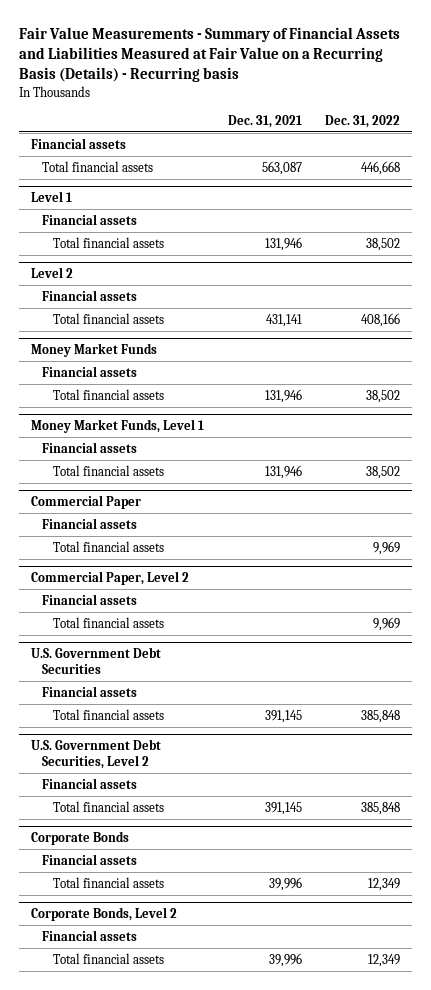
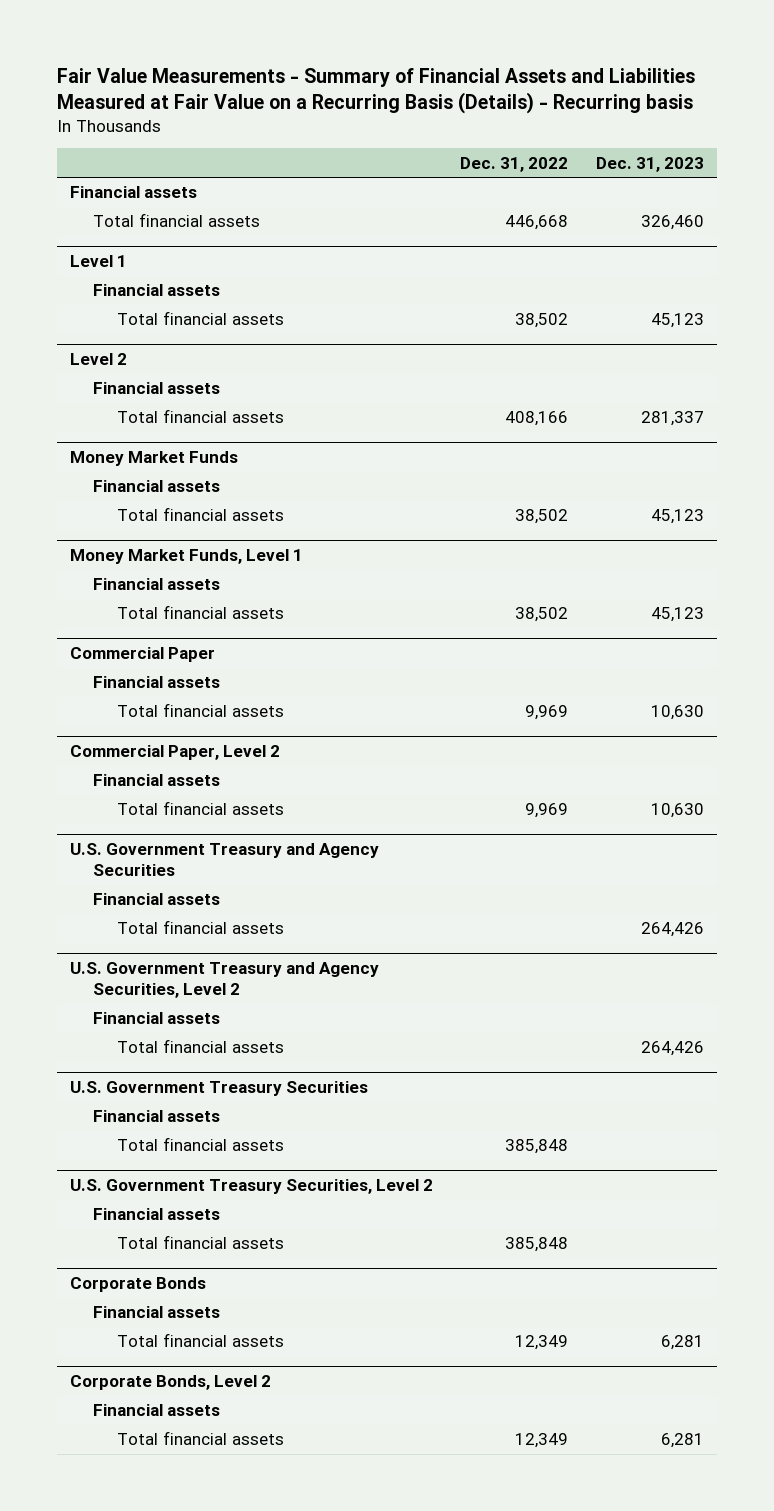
- | Dec. 31, 2021 | Dec. 31, 2022
+ | Dec. 31, 2022 | Dec. 31, 2023
- U.S. Government Debt Securities
+ U.S. Government Treasury and Agency Securities
+ Total financial assets | | 264,426
+ U.S. Government Treasury and Agency Securities, Level 2
+ Financial assets
+ Total financial assets | | 264,426
+ U.S. Government Treasury Securities
+ Financial assets
- U.S. Government Debt Securities, Level 2
+ U.S. Government Treasury Securities, Level 2

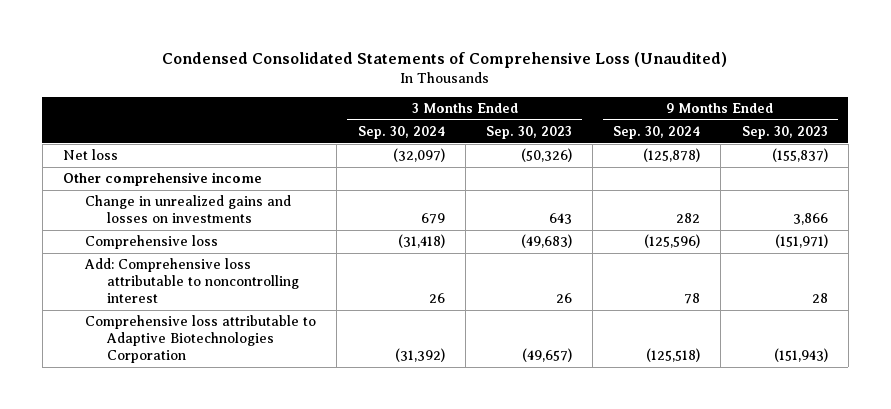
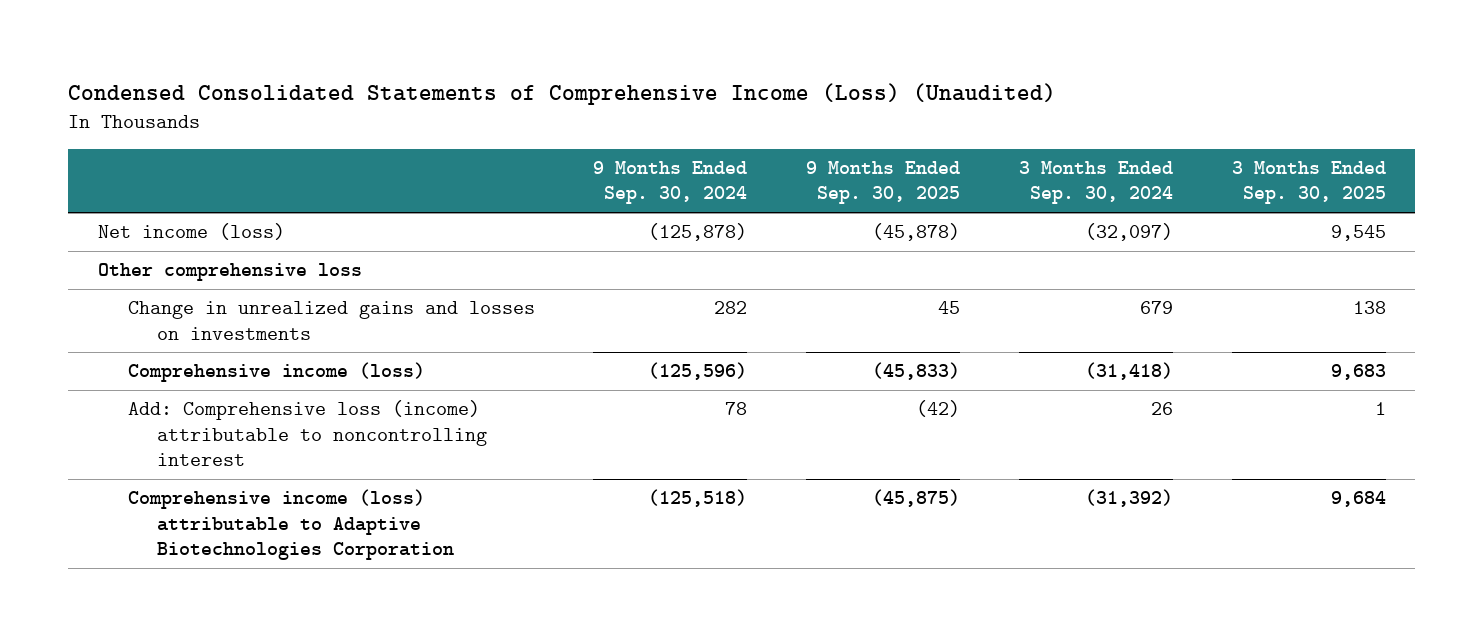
- Condensed Consolidated Statements of Comprehensive Loss (Unaudited)
+ Condensed Consolidated Statements of Comprehensive Income (Loss) (Unaudited)
- | 3 Months Ended Sep. 30, 2024 | 3 Months Ended Sep. 30, 2023 | 9 Months Ended Sep. 30, 2024 | 9 Months Ended Sep. 30, 2023
+ | 9 Months Ended Sep. 30, 2024 | 9 Months Ended Sep. 30, 2025 | 3 Months Ended Sep. 30, 2024 | 3 Months Ended Sep. 30, 2025
- Net loss | (32,097) | (50,326) | (125,878) | (155,837)
- Other comprehensive income
+ Net income (loss) | (125,878) | (45,878) | (32,097) | 9,545
+ Other comprehensive loss
- Comprehensive loss | (31,418) | (49,683) | (125,596) | (151,971)
- Add: Comprehensive loss attributable to noncontrolling interest | 26 | 26 | 78 | 28
- Comprehensive loss attributable to Adaptive Biotechnologies Corporation | (31,392) | (49,657) | (125,518) | (151,943)
+ Comprehensive income (loss) | (125,596) | (45,833) | (31,418) | 9,683
+ Add: Comprehensive loss (income) attributable to noncontrolling interest | 78 | (42) | 26 | 1
+ Comprehensive income (loss) attributable to Adaptive Biotechnologies Corporation | (125,518) | (45,875) | (31,392) | 9,684

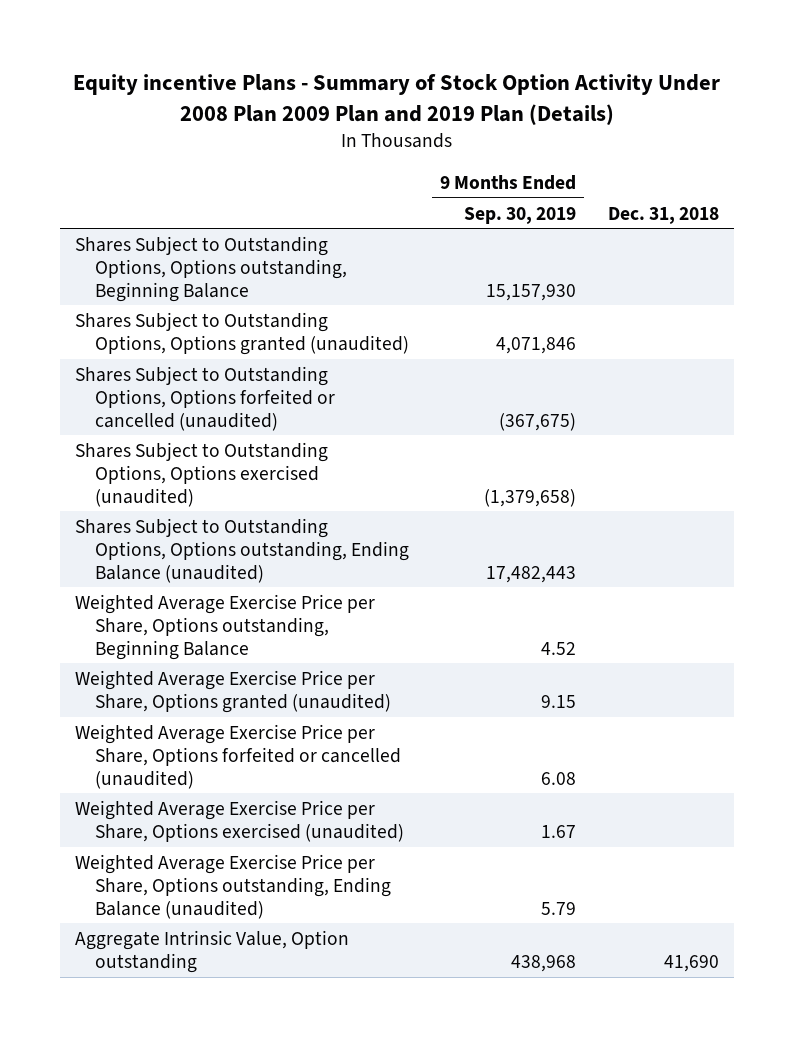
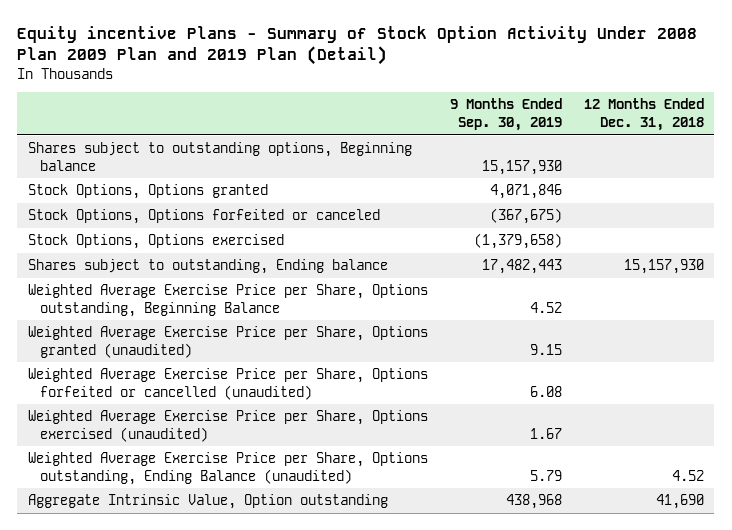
- Equity incentive Plans - Summary of Stock Option Activity Under 2008 Plan 2009 Plan and 2019 Plan (Details)
+ Equity incentive Plans - Summary of Stock Option Activity Under 2008 Plan 2009 Plan and 2019 Plan (Detail)
- | 9 Months Ended Sep. 30, 2019 | Dec. 31, 2018
+ | 9 Months Ended Sep. 30, 2019 | 12 Months Ended Dec. 31, 2018
- Shares Subject to Outstanding Options, Options outstanding, Beginning Balance | 15,157,930 |
- Shares Subject to Outstanding Options, Options granted (unaudited) | 4,071,846 |
- Shares Subject to Outstanding Options, Options forfeited or cancelled (unaudited) | (367,675) |
- Shares Subject to Outstanding Options, Options exercised (unaudited) | (1,379,658) |
- Shares Subject to Outstanding Options, Options outstanding, Ending Balance (unaudited) | 17,482,443 |
+ Shares subject to outstanding options, Beginning balance | 15,157,930 |
+ Stock Options, Options granted | 4,071,846 |
+ Stock Options, Options forfeited or canceled | (367,675) |
+ Stock Options, Options exercised | (1,379,658) |
+ Shares subject to outstanding, Ending balance | 17,482,443 | 15,157,930

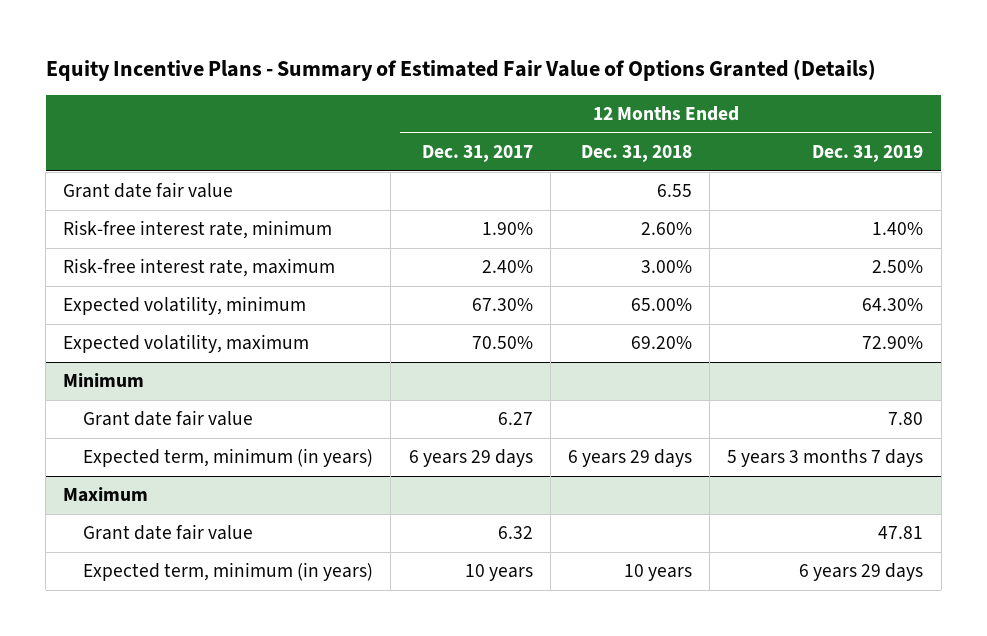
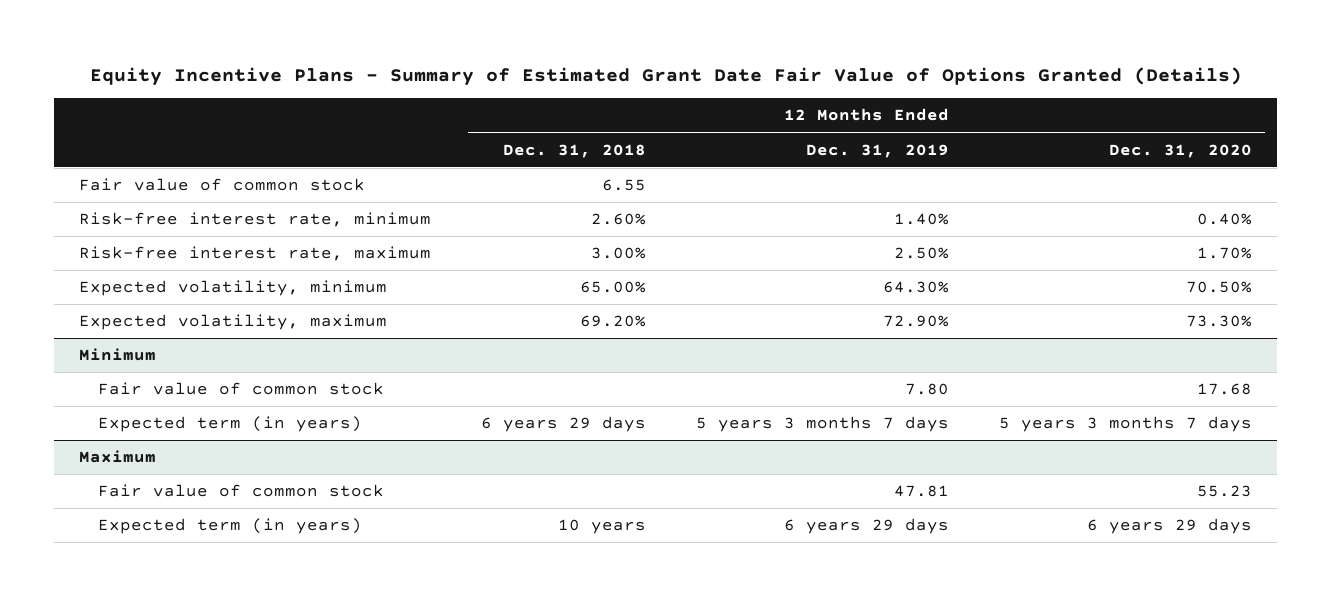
- Equity Incentive Plans - Summary of Estimated Fair Value of Options Granted (Details)
+ Equity Incentive Plans - Summary of Estimated Grant Date Fair Value of Options Granted (Details)
- | 12 Months Ended Dec. 31, 2017 | 12 Months Ended Dec. 31, 2018 | 12 Months Ended Dec. 31, 2019
+ | 12 Months Ended Dec. 31, 2018 | 12 Months Ended Dec. 31, 2019 | 12 Months Ended Dec. 31, 2020
- Grant date fair value | | 6.55 |
+ Fair value of common stock | 6.55 | |
@ Minimum
- Grant date fair value | 6.27 | | 7.80
- Expected term, minimum (in years) | 6 years 29 days | 6 years 29 days | 5 years 3 months 7 days
+ Fair value of common stock | | 7.80 | 17.68
+ Expected term (in years) | 6 years 29 days | 5 years 3 months 7 days | 5 years 3 months 7 days
@ Maximum
- Grant date fair value | 6.32 | | 47.81
- Expected term, minimum (in years) | 10 years | 10 years | 6 years 29 days
+ Fair value of common stock | | 47.81 | 55.23
+ Expected term (in years) | 10 years | 6 years 29 days | 6 years 29 days

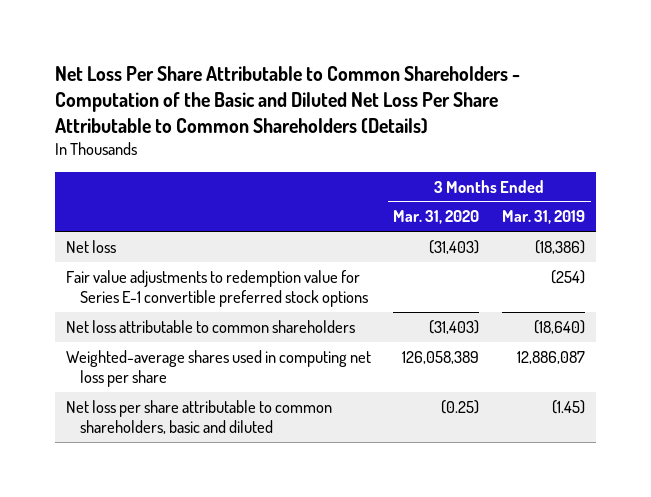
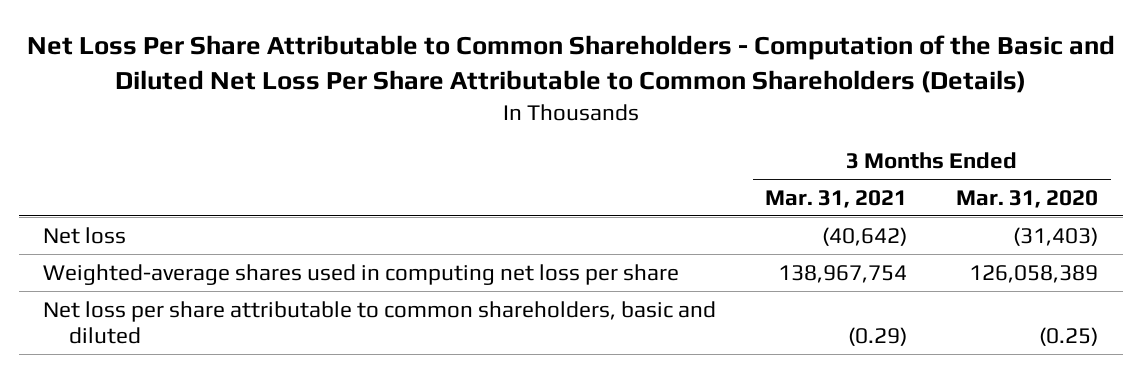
- | 3 Months Ended Mar. 31, 2020 | 3 Months Ended Mar. 31, 2019
+ | 3 Months Ended Mar. 31, 2021 | 3 Months Ended Mar. 31, 2020
- Fair value adjustments to redemption value for Series E-1 convertible preferred stock options | | (254)
- Net loss attributable to common shareholders | (31,403) | (18,640)

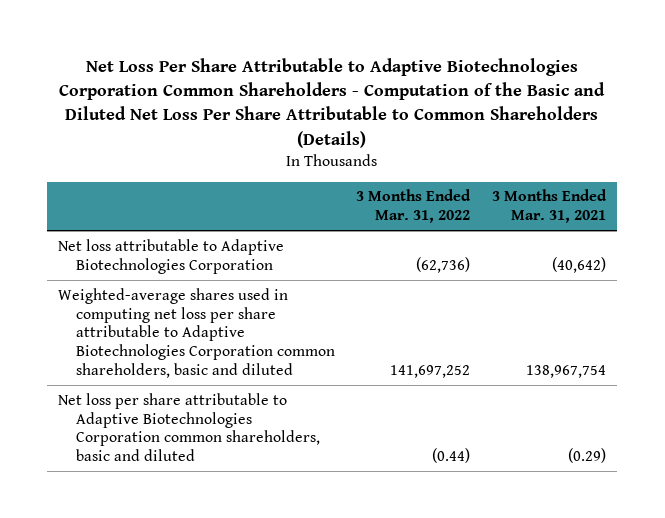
- Net Loss Per Share Attributable to Common Shareholders - Computation of the Basic and Diluted Net Loss Per Share Attributable to Common Shareholders (Details)
+ Net Loss Per Share Attributable to Adaptive Biotechnologies Corporation Common Shareholders - Computation of the Basic and Diluted Net Loss Per Share Attributable to Common Shareholders (Details)
- | 3 Months Ended Mar. 31, 2021 | 3 Months Ended Mar. 31, 2020
+ | 3 Months Ended Mar. 31, 2022 | 3 Months Ended Mar. 31, 2021
- Net loss | (40,642) | (31,403)
- Weighted-average shares used in computing net loss per share | 138,967,754 | 126,058,389
- Net loss per share attributable to common shareholders, basic and diluted | (0.29) | (0.25)
+ Net loss attributable to Adaptive Biotechnologies Corporation | (62,736) | (40,642)
+ Weighted-average shares used in computing net loss per share attributable to Adaptive Biotechnologies Corporation common shareholders, basic and diluted | 141,697,252 | 138,967,754
+ Net loss per share attributable to Adaptive Biotechnologies Corporation common shareholders, basic and diluted | (0.44) | (0.29)

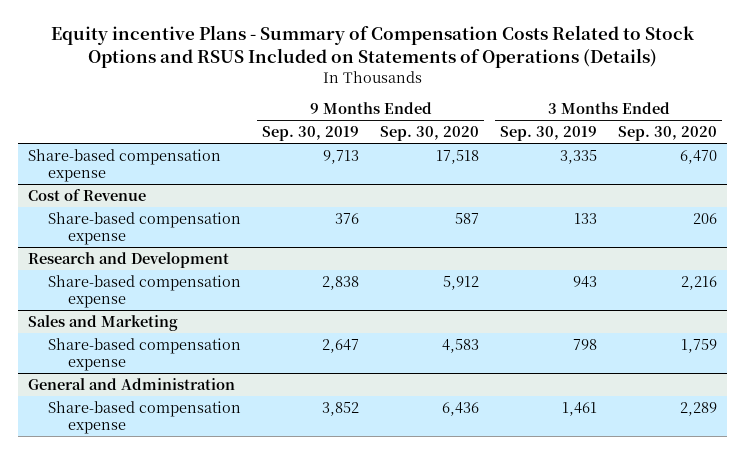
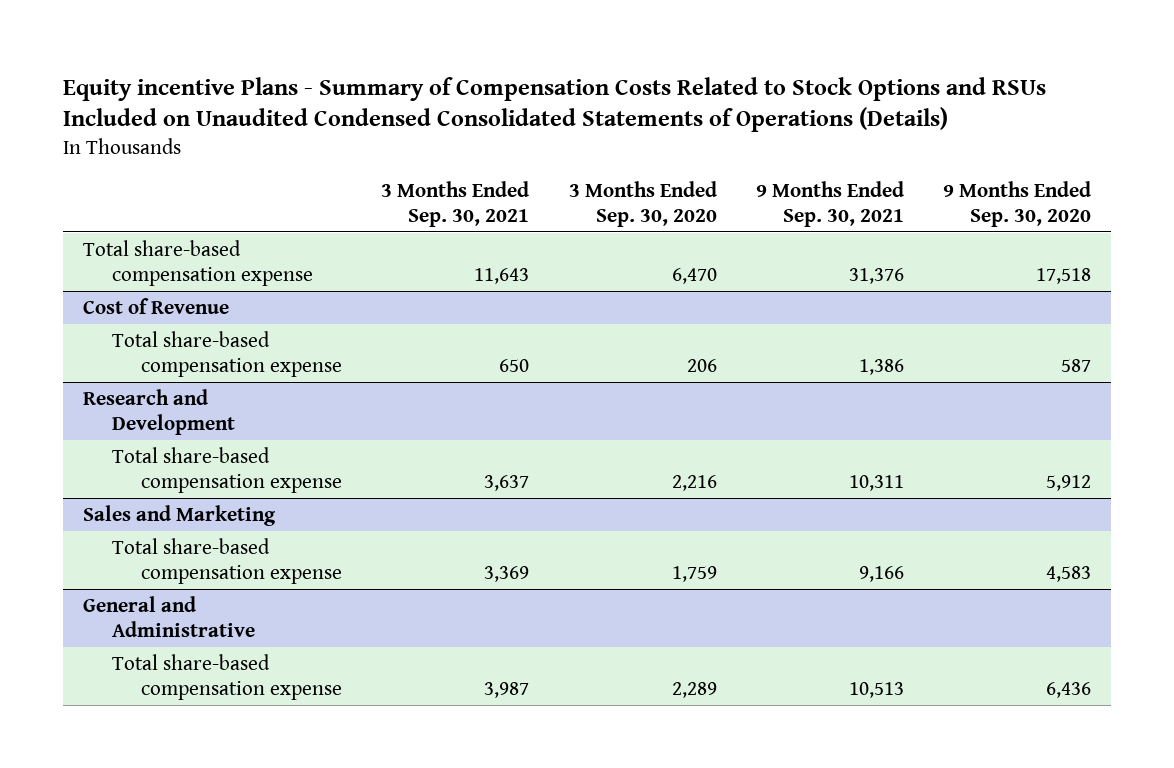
- Equity incentive Plans - Summary of Compensation Costs Related to Stock Options and RSUS Included on Statements of Operations (Details)
+ Equity incentive Plans - Summary of Compensation Costs Related to Stock Options and RSUs Included on Unaudited Condensed Consolidated Statements of Operations (Details)
- | 9 Months Ended Sep. 30, 2019 | 9 Months Ended Sep. 30, 2020 | 3 Months Ended Sep. 30, 2019 | 3 Months Ended Sep. 30, 2020
+ | 3 Months Ended Sep. 30, 2021 | 3 Months Ended Sep. 30, 2020 | 9 Months Ended Sep. 30, 2021 | 9 Months Ended Sep. 30, 2020
- Share-based compensation expense | 9,713 | 17,518 | 3,335 | 6,470
+ Total share-based compensation expense | 11,643 | 6,470 | 31,376 | 17,518
@ Cost of Revenue
- Share-based compensation expense | 376 | 587 | 133 | 206
+ Total share-based compensation expense | 650 | 206 | 1,386 | 587
@ Research and Development
- Share-based compensation expense | 2,838 | 5,912 | 943 | 2,216
+ Total share-based compensation expense | 3,637 | 2,216 | 10,311 | 5,912
@ Sales and Marketing
- Share-based compensation expense | 2,647 | 4,583 | 798 | 1,759
- General and Administration
- Share-based compensation expense | 3,852 | 6,436 | 1,461 | 2,289
@ Sales and Marketing
+ Total share-based compensation expense | 3,369 | 1,759 | 9,166 | 4,583
+ General and Administrative
+ Total share-based compensation expense | 3,987 | 2,289 | 10,513 | 6,436

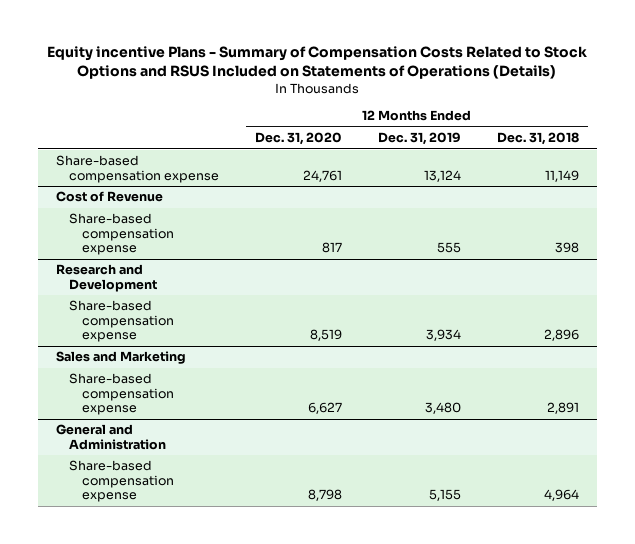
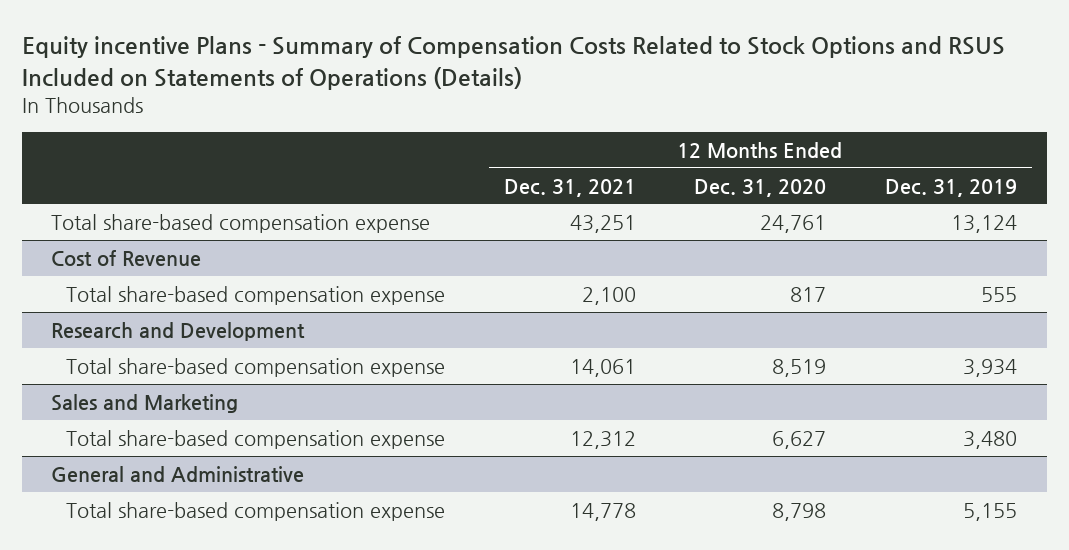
- | 12 Months Ended Dec. 31, 2020 | 12 Months Ended Dec. 31, 2019 | 12 Months Ended Dec. 31, 2018
+ | 12 Months Ended Dec. 31, 2021 | 12 Months Ended Dec. 31, 2020 | 12 Months Ended Dec. 31, 2019
- Share-based compensation expense | 24,761 | 13,124 | 11,149
+ Total share-based compensation expense | 43,251 | 24,761 | 13,124
@ Cost of Revenue
- Share-based compensation expense | 817 | 555 | 398
+ Total share-based compensation expense | 2,100 | 817 | 555
@ Research and Development
- Share-based compensation expense | 8,519 | 3,934 | 2,896
+ Total share-based compensation expense | 14,061 | 8,519 | 3,934
@ Sales and Marketing
- Share-based compensation expense | 6,627 | 3,480 | 2,891
- General and Administration
- Share-based compensation expense | 8,798 | 5,155 | 4,964
@ Sales and Marketing
+ Total share-based compensation expense | 12,312 | 6,627 | 3,480
+ General and Administrative
+ Total share-based compensation expense | 14,778 | 8,798 | 5,155

